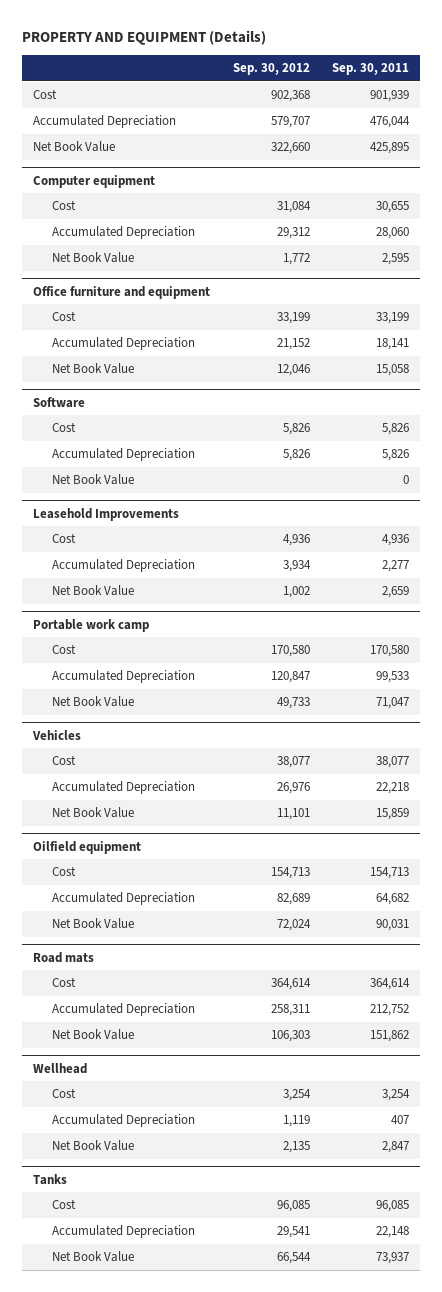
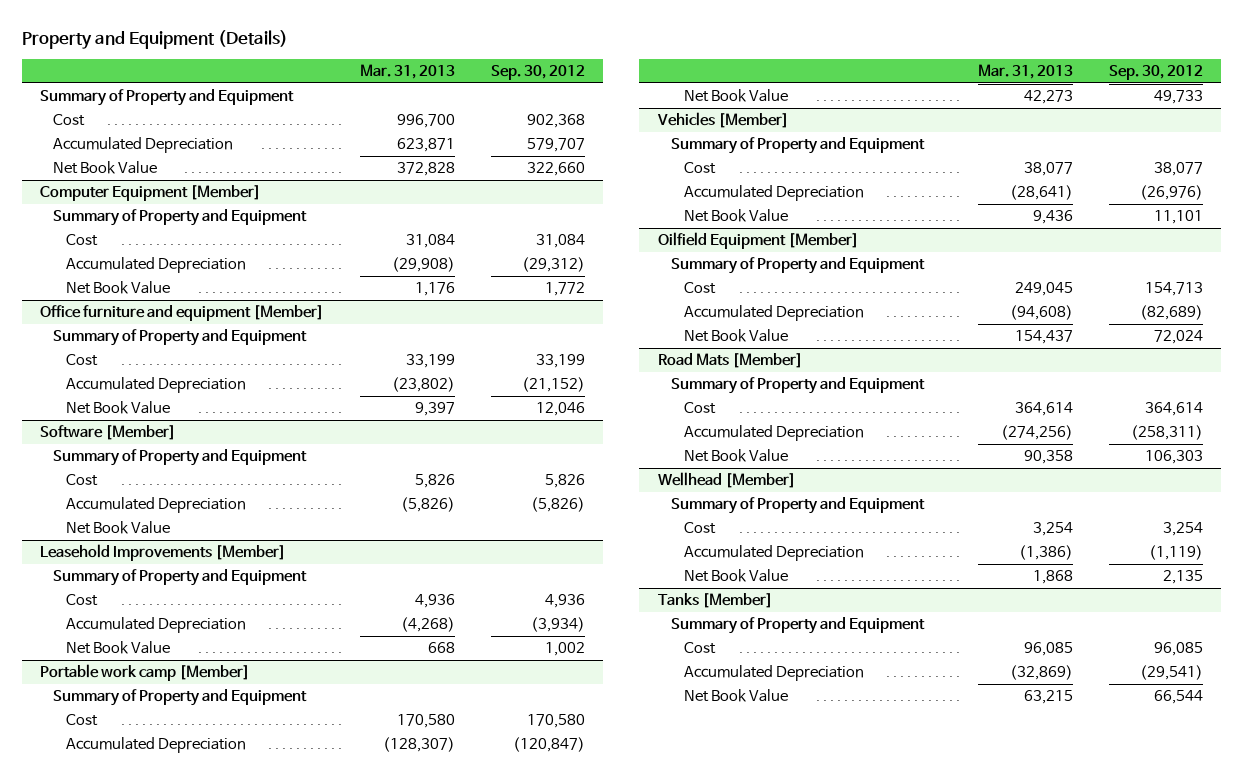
- PROPERTY AND EQUIPMENT (Details)
+ Property and Equipment (Details)
- | Sep. 30, 2012 | Sep. 30, 2011
+ | Mar. 31, 2013 | Sep. 30, 2012
+ Summary of Property and Equipment
- Computer equipment
+ Computer Equipment [Member]
+ Summary of Property and Equipment
- Accumulated Depreciation | 29,312 | 28,060
+ Accumulated Depreciation | (29,908) | (29,312)
- Office furniture and equipment
+ Office furniture and equipment [Member]
+ Summary of Property and Equipment
- Accumulated Depreciation | 21,152 | 18,141
+ Accumulated Depreciation | (23,802) | (21,152)
- Software
+ Software [Member]
+ Summary of Property and Equipment
- Accumulated Depreciation | 5,826 | 5,826
+ Accumulated Depreciation | (5,826) | (5,826)
- Leasehold Improvements
+ Leasehold Improvements [Member]
+ Summary of Property and Equipment
- Accumulated Depreciation | 3,934 | 2,277
+ Accumulated Depreciation | (4,268) | (3,934)
- Portable work camp
+ Portable work camp [Member]
+ Summary of Property and Equipment
- Accumulated Depreciation | 120,847 | 99,533
+ Accumulated Depreciation | (128,307) | (120,847)
- Vehicles
+ Vehicles [Member]
+ Summary of Property and Equipment
- Accumulated Depreciation | 26,976 | 22,218
+ Accumulated Depreciation | (28,641) | (26,976)
- Oilfield equipment
+ Oilfield Equipment [Member]
+ Summary of Property and Equipment
- Accumulated Depreciation | 82,689 | 64,682
+ Accumulated Depreciation | (94,608) | (82,689)
- Road mats
+ Road Mats [Member]
+ Summary of Property and Equipment
- Accumulated Depreciation | 258,311 | 212,752
+ Accumulated Depreciation | (274,256) | (258,311)
- Wellhead
+ Wellhead [Member]
+ Summary of Property and Equipment
- Accumulated Depreciation | 1,119 | 407
+ Accumulated Depreciation | (1,386) | (1,119)
- Tanks
+ Tanks [Member]
+ Summary of Property and Equipment
- Accumulated Depreciation | 29,541 | 22,148
+ Accumulated Depreciation | (32,869) | (29,541)

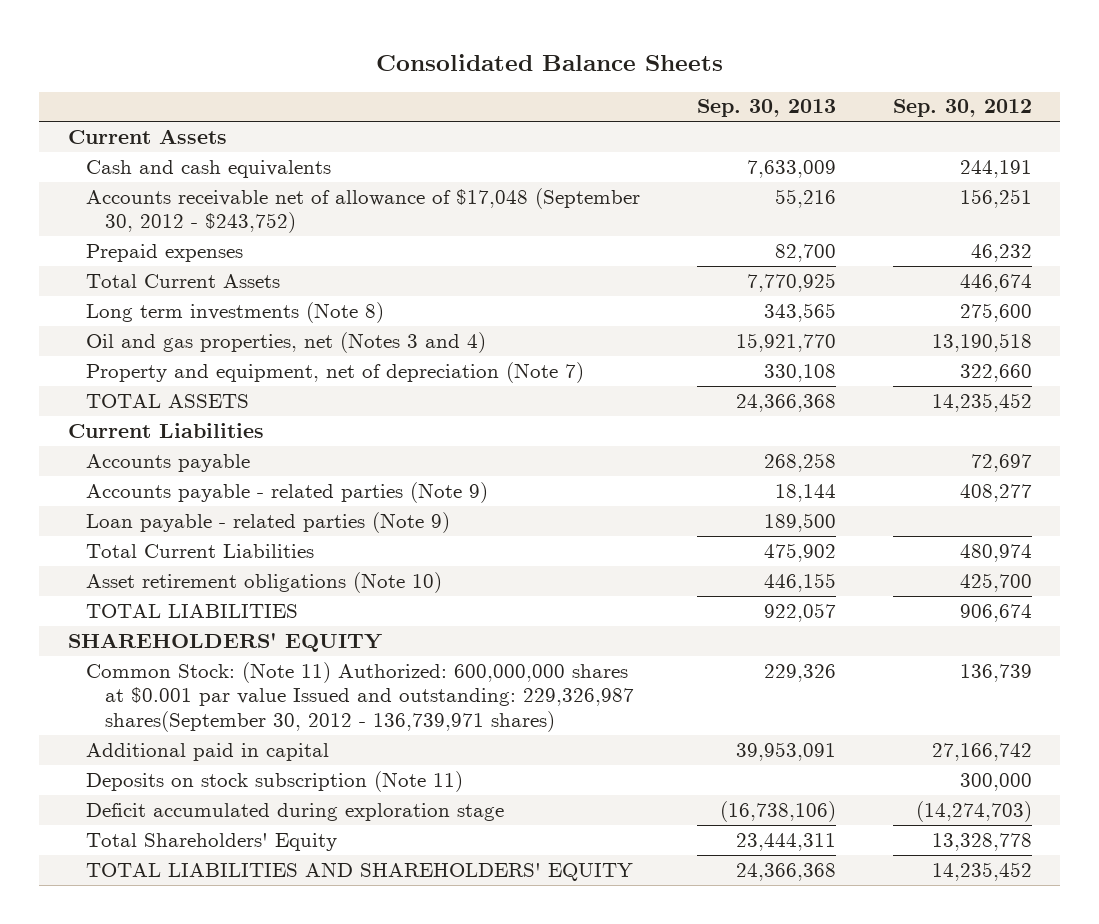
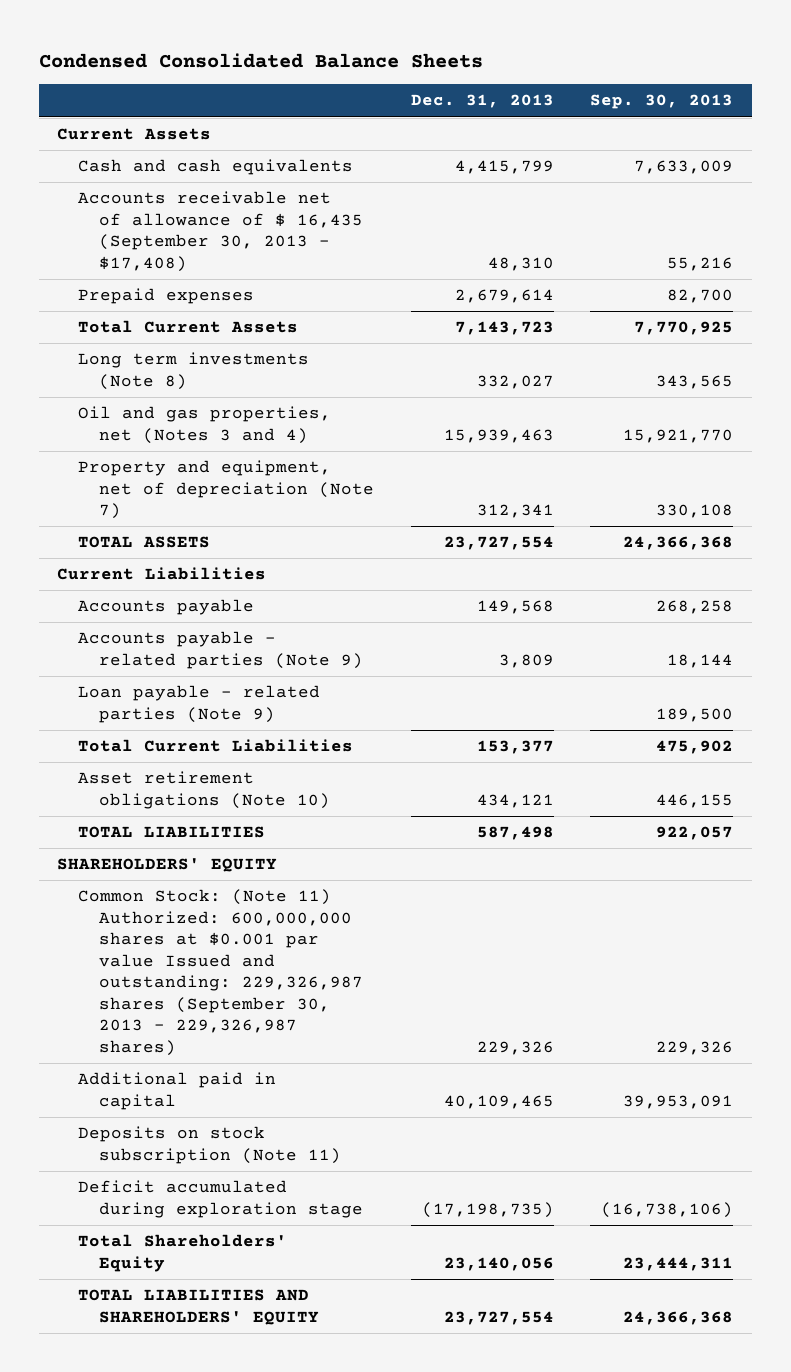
- Consolidated Balance Sheets
+ Condensed Consolidated Balance Sheets
- | Sep. 30, 2013 | Sep. 30, 2012
+ | Dec. 31, 2013 | Sep. 30, 2013
- Accounts receivable net of allowance of $17,048 (September 30, 2012 - $243,752) | 55,216 | 156,251
+ Accounts receivable net of allowance of $ 16,435 (September 30, 2013 - $17,408) | 48,310 | 55,216
- Common Stock: (Note 11) Authorized: 600,000,000 shares at $0.001 par value Issued and outstanding: 229,326,987 shares(September 30, 2012 - 136,739,971 shares) | 229,326 | 136,739
+ Common Stock: (Note 11) Authorized: 600,000,000 shares at $0.001 par value Issued and outstanding: 229,326,987 shares (September 30, 2013 - 229,326,987 shares) | 229,326 | 229,326

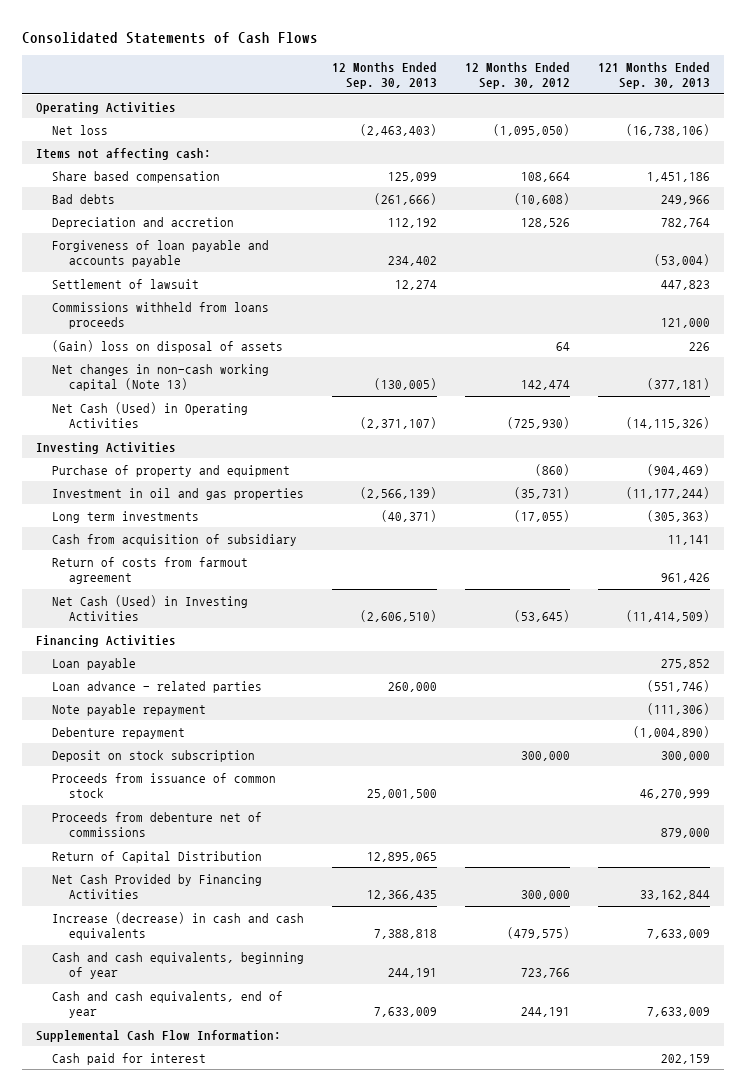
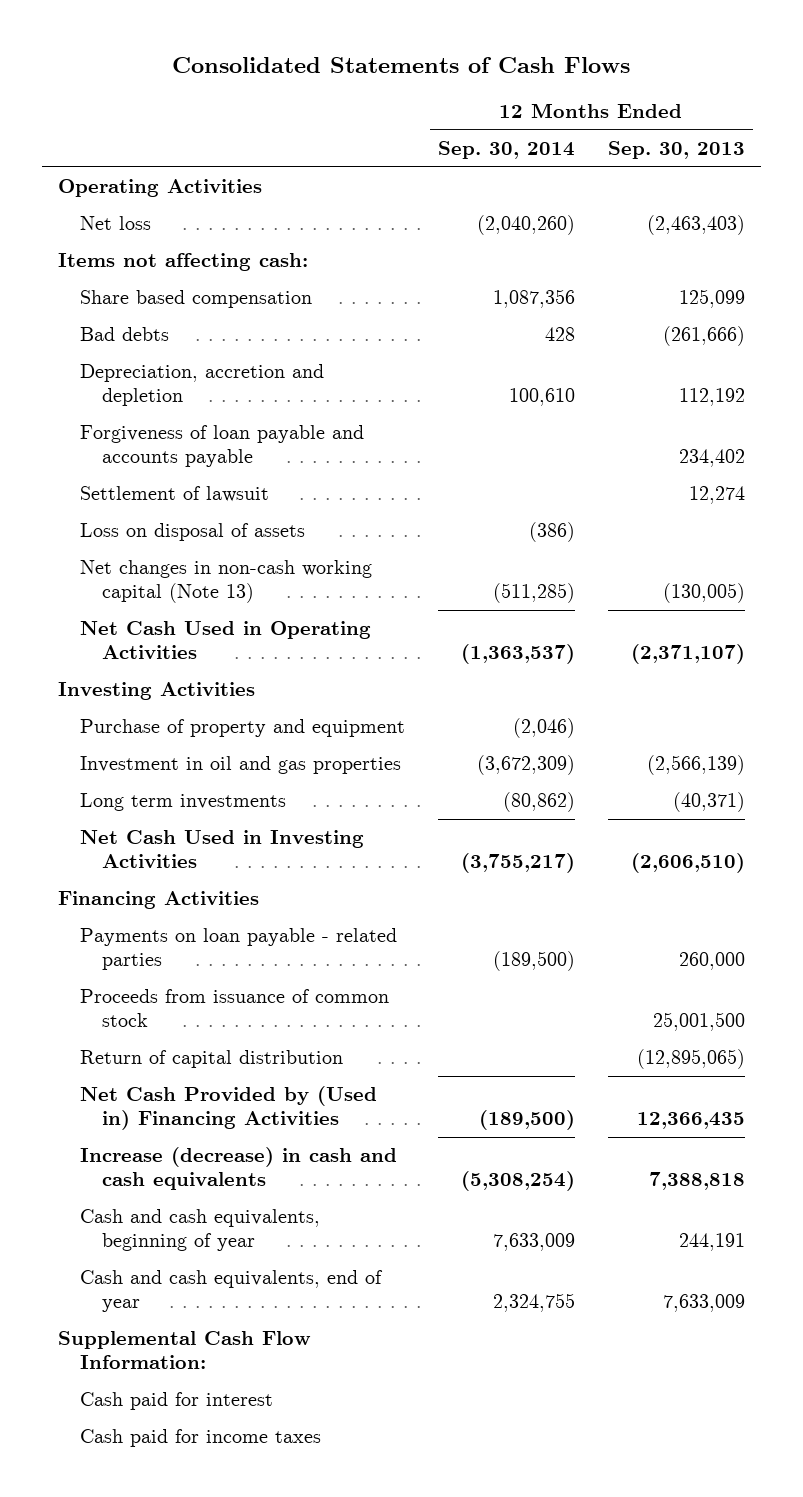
- | 12 Months Ended Sep. 30, 2013 | 12 Months Ended Sep. 30, 2012 | 121 Months Ended Sep. 30, 2013
+ | 12 Months Ended Sep. 30, 2014 | 12 Months Ended Sep. 30, 2013
- Depreciation and accretion | 112,192 | 128,526 | 782,764
+ Depreciation, accretion and depletion | 100,610 | 112,192
- Commissions withheld from loans proceeds | | | 121,000
- (Gain) loss on disposal of assets | | 64 | 226
+ Loss on disposal of assets | (386) |
- Net Cash (Used) in Operating Activities | (2,371,107) | (725,930) | (14,115,326)
+ Net Cash Used in Operating Activities | (1,363,537) | (2,371,107)
- Cash from acquisition of subsidiary | | | 11,141
- Return of costs from farmout agreement | | | 961,426
- Net Cash (Used) in Investing Activities | (2,606,510) | (53,645) | (11,414,509)
+ Net Cash Used in Investing Activities | (3,755,217) | (2,606,510)
- Loan payable | | | 275,852
- Loan advance - related parties | 260,000 | | (551,746)
- Note payable repayment | | | (111,306)
- Debenture repayment | | | (1,004,890)
- Deposit on stock subscription | | 300,000 | 300,000
+ Payments on loan payable - related parties | (189,500) | 260,000
- Proceeds from debenture net of commissions | | | 879,000
- Return of Capital Distribution | 12,895,065 | |
- Net Cash Provided by Financing Activities | 12,366,435 | 300,000 | 33,162,844
+ Return of capital distribution | | (12,895,065)
+ Net Cash Provided by (Used in) Financing Activities | (189,500) | 12,366,435
+ Cash paid for income taxes

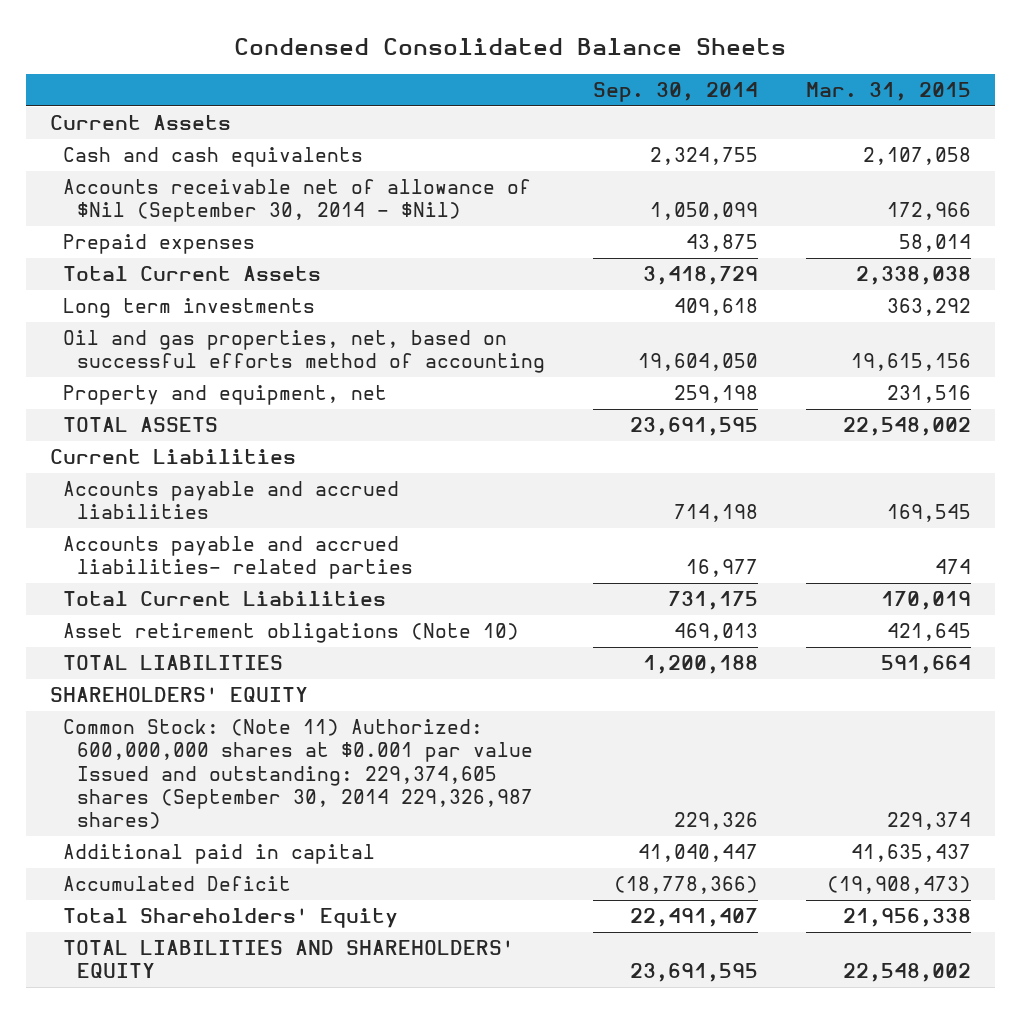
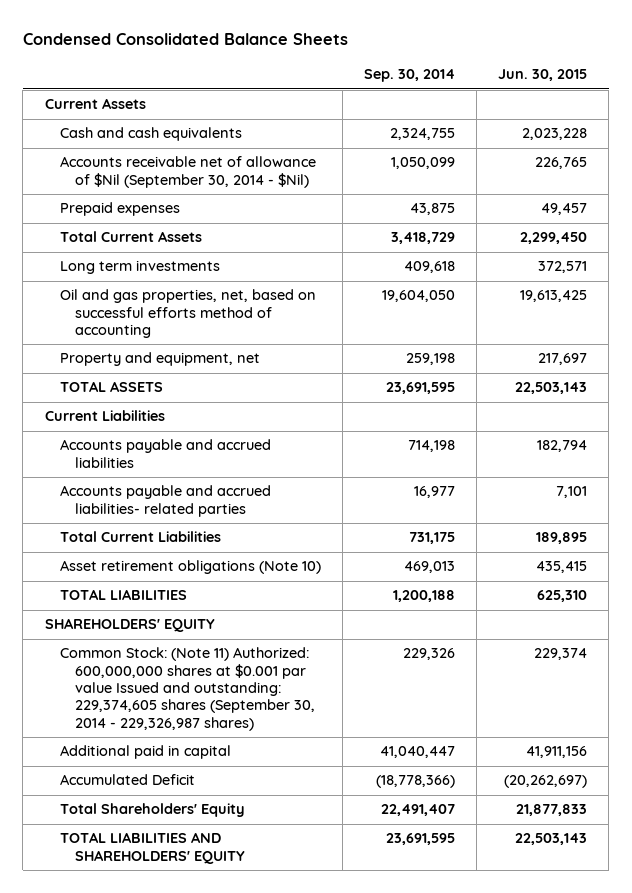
- | Sep. 30, 2014 | Mar. 31, 2015
+ | Sep. 30, 2014 | Jun. 30, 2015
- Common Stock: (Note 11) Authorized: 600,000,000 shares at $0.001 par value Issued and outstanding: 229,374,605 shares (September 30, 2014 229,326,987 shares) | 229,326 | 229,374
+ Common Stock: (Note 11) Authorized: 600,000,000 shares at $0.001 par value Issued and outstanding: 229,374,605 shares (September 30, 2014 - 229,326,987 shares) | 229,326 | 229,374

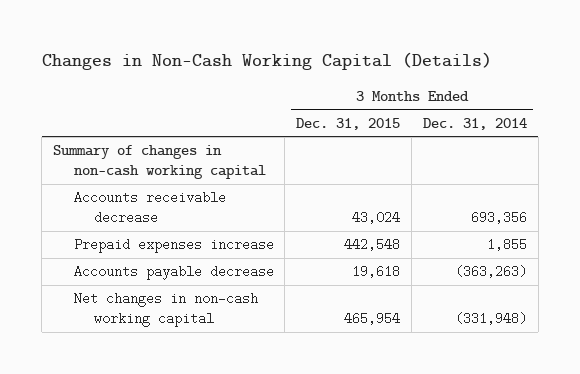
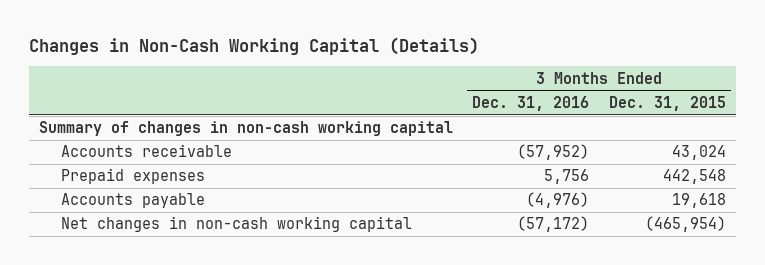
- | 3 Months Ended Dec. 31, 2015 | 3 Months Ended Dec. 31, 2014
+ | 3 Months Ended Dec. 31, 2016 | 3 Months Ended Dec. 31, 2015
- Accounts receivable decrease | 43,024 | 693,356
- Prepaid expenses increase | 442,548 | 1,855
- Accounts payable decrease | 19,618 | (363,263)
- Net changes in non-cash working capital | 465,954 | (331,948)
+ Accounts receivable | (57,952) | 43,024
+ Prepaid expenses | 5,756 | 442,548
+ Accounts payable | (4,976) | 19,618
+ Net changes in non-cash working capital | (57,172) | (465,954)

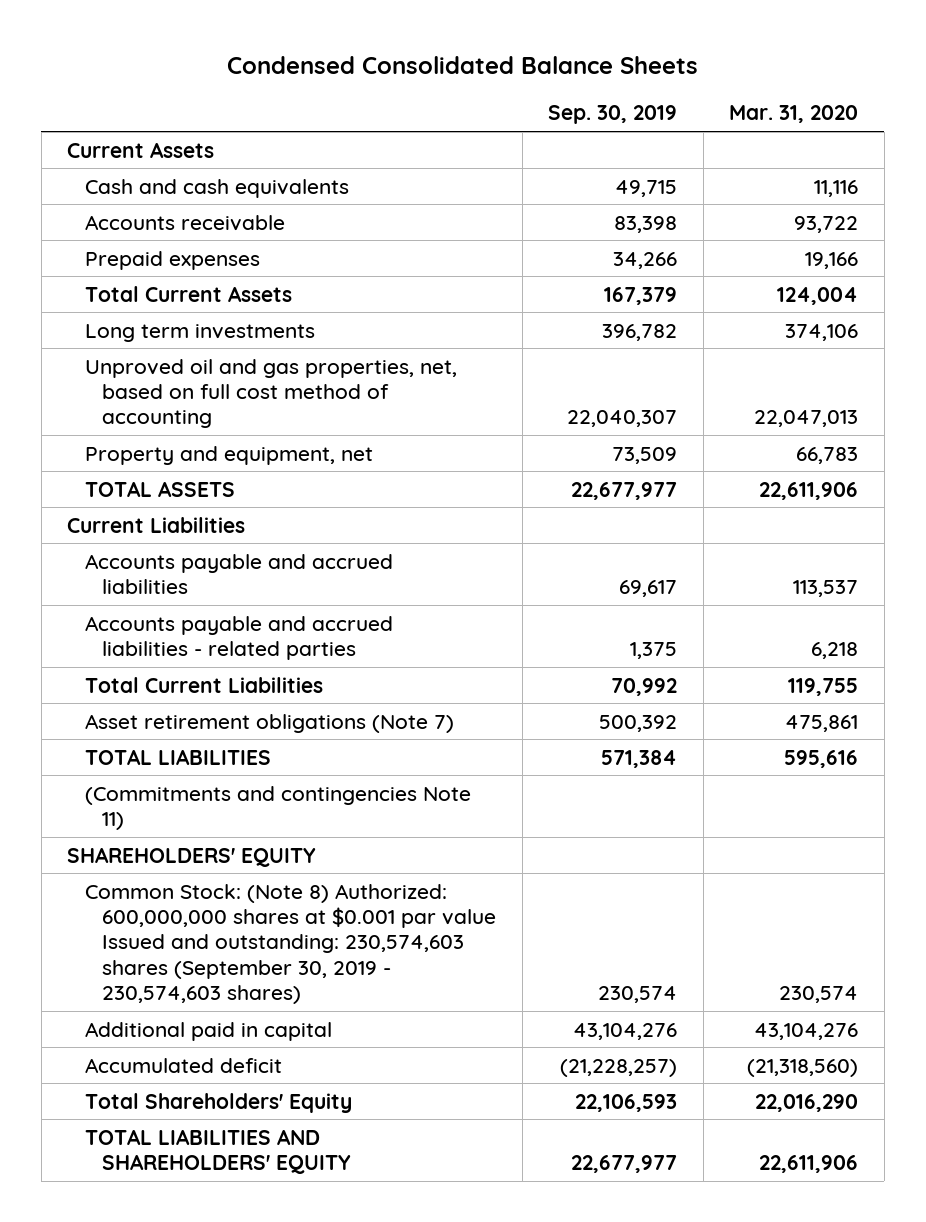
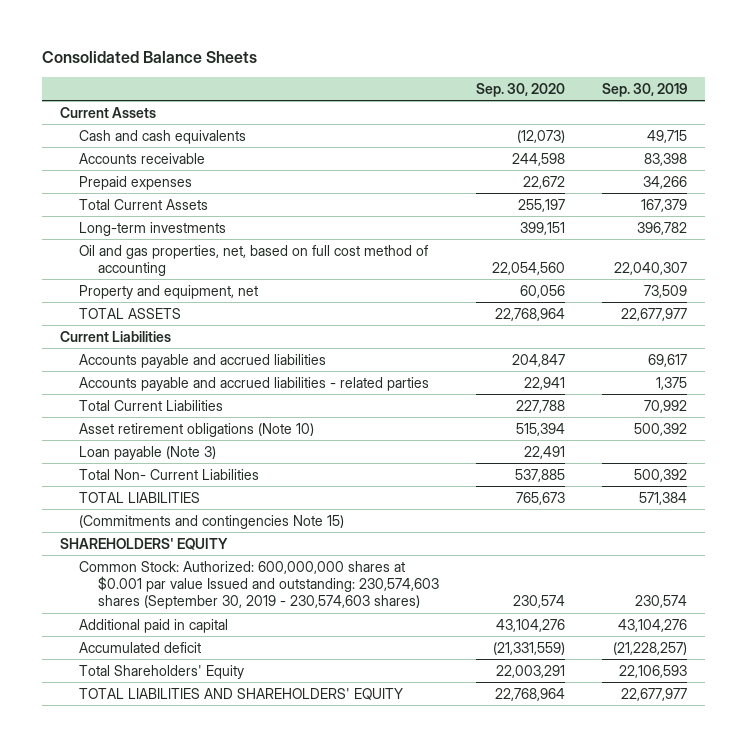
- Condensed Consolidated Balance Sheets
+ Consolidated Balance Sheets
- | Sep. 30, 2019 | Mar. 31, 2020
+ | Sep. 30, 2020 | Sep. 30, 2019
- Long term investments | 396,782 | 374,106
- Unproved oil and gas properties, net, based on full cost method of accounting | 22,040,307 | 22,047,013
+ Long-term investments | 399,151 | 396,782
+ Oil and gas properties, net, based on full cost method of accounting | 22,054,560 | 22,040,307
- Asset retirement obligations (Note 7) | 500,392 | 475,861
+ Asset retirement obligations (Note 10) | 515,394 | 500,392
+ Loan payable (Note 3) | 22,491 |
+ Total Non- Current Liabilities | 537,885 | 500,392
- (Commitments and contingencies Note 11)
+ (Commitments and contingencies Note 15)
- Common Stock: (Note 8) Authorized: 600,000,000 shares at $0.001 par value Issued and outstanding: 230,574,603 shares (September 30, 2019 - 230,574,603 shares) | 230,574 | 230,574
+ Common Stock: Authorized: 600,000,000 shares at $0.001 par value Issued and outstanding: 230,574,603 shares (September 30, 2019 - 230,574,603 shares) | 230,574 | 230,574

